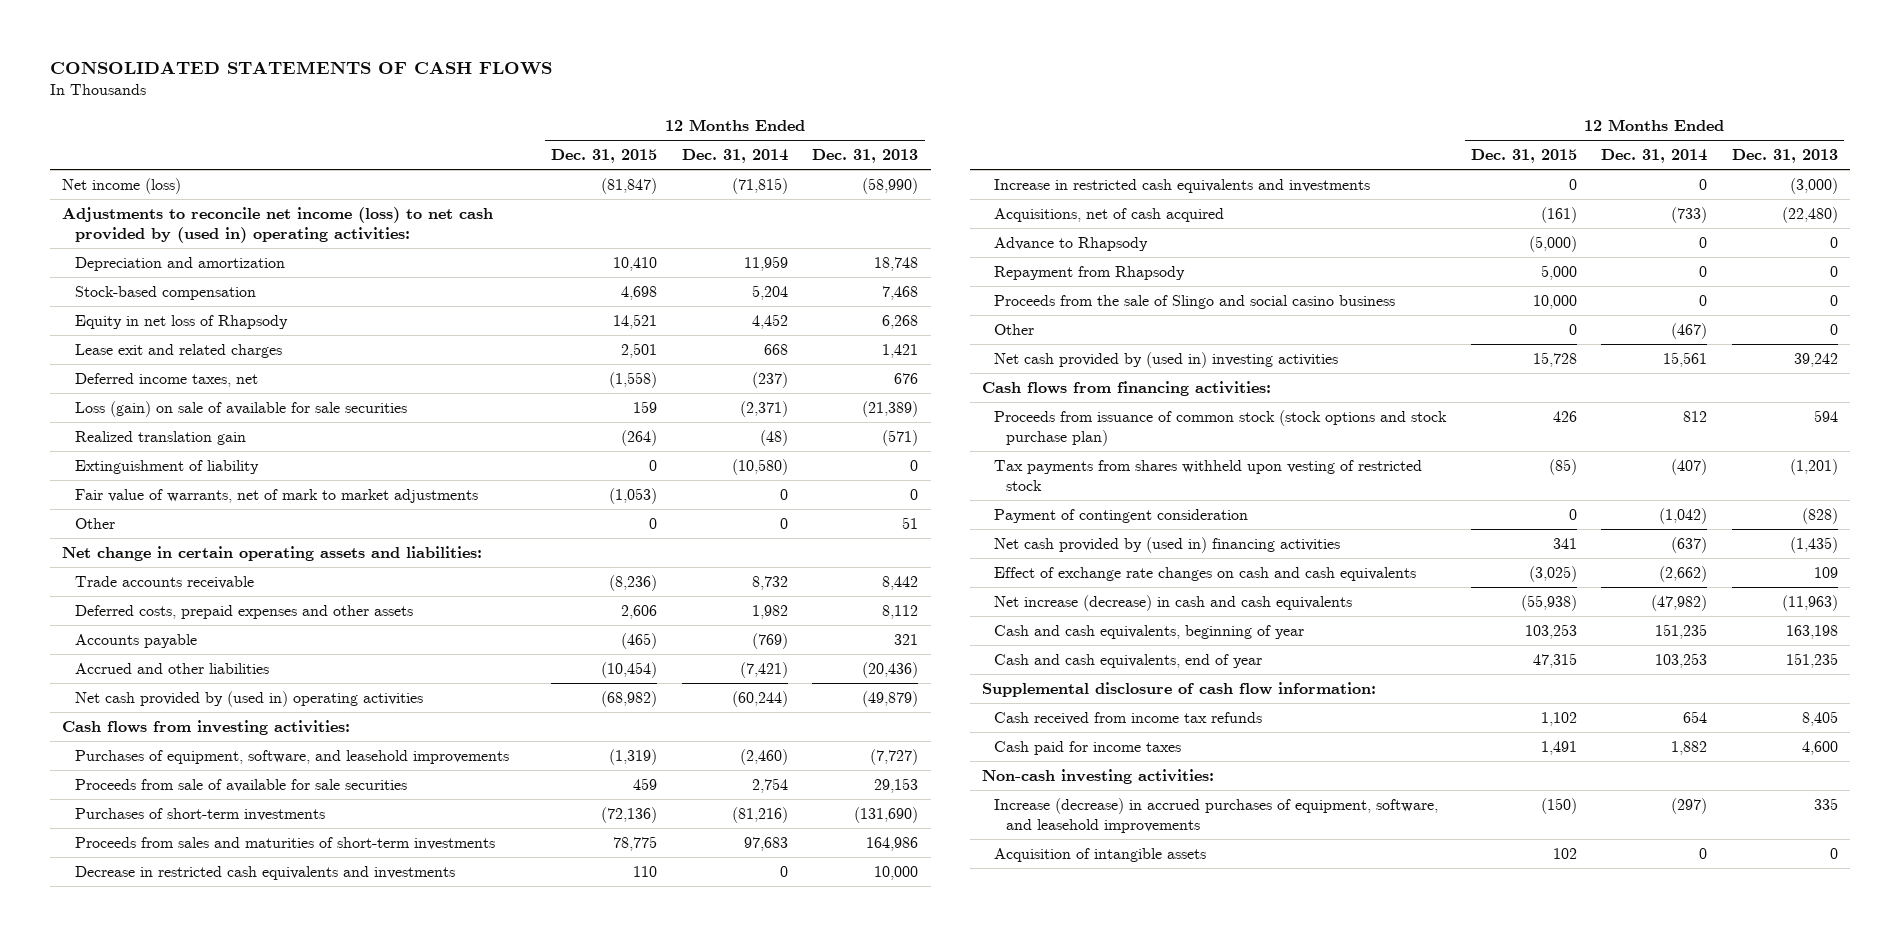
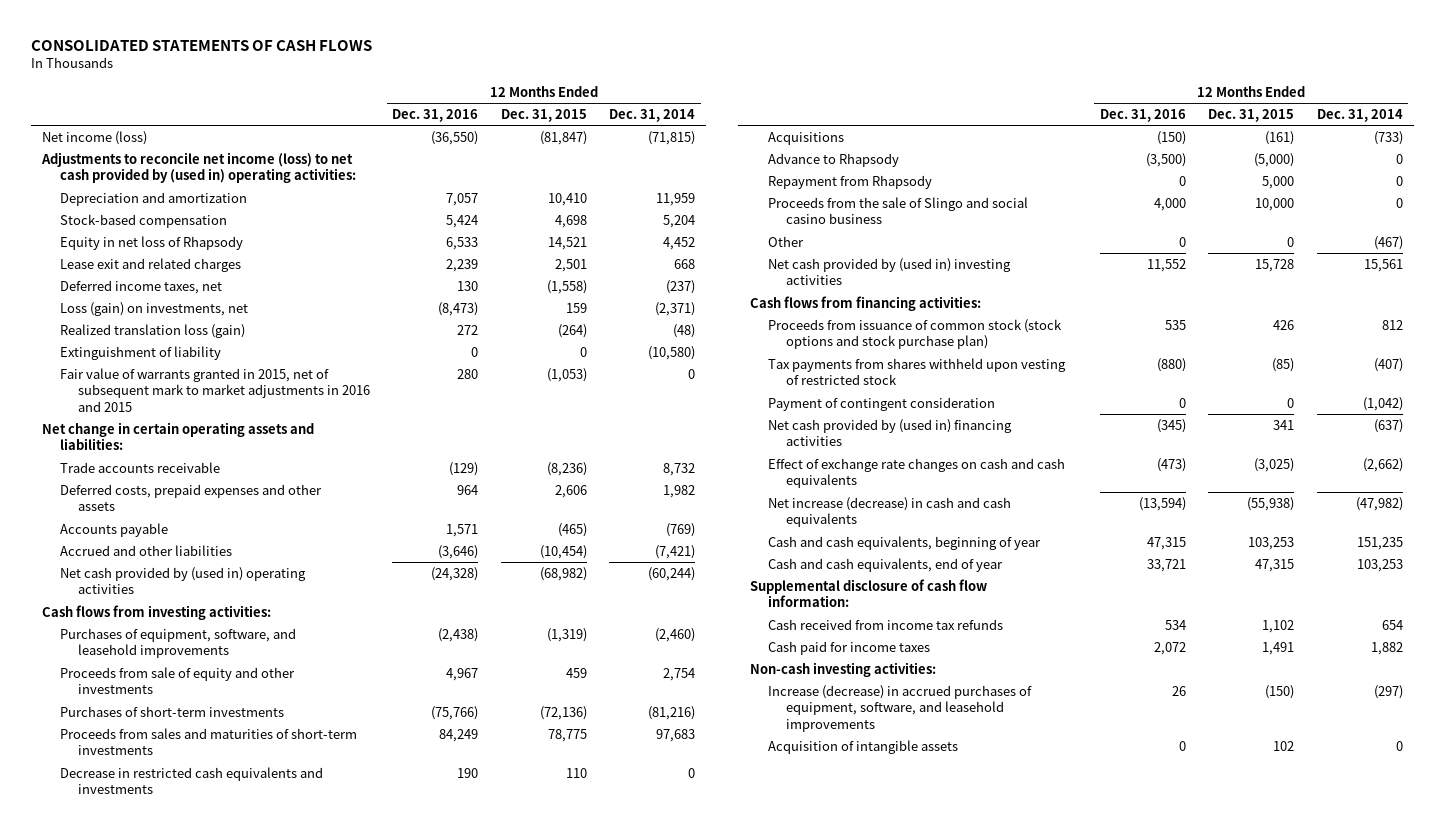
- | 12 Months Ended Dec. 31, 2015 | 12 Months Ended Dec. 31, 2014 | 12 Months Ended Dec. 31, 2013
+ | 12 Months Ended Dec. 31, 2016 | 12 Months Ended Dec. 31, 2015 | 12 Months Ended Dec. 31, 2014
- Loss (gain) on sale of available for sale securities | 159 | (2,371) | (21,389)
- Realized translation gain | (264) | (48) | (571)
+ Loss (gain) on investments, net | (8,473) | 159 | (2,371)
+ Realized translation loss (gain) | 272 | (264) | (48)
- Fair value of warrants, net of mark to market adjustments | (1,053) | 0 | 0
- Other | 0 | 0 | 51
+ Fair value of warrants granted in 2015, net of subsequent mark to market adjustments in 2016 and 2015 | 280 | (1,053) | 0
- Proceeds from sale of available for sale securities | 459 | 2,754 | 29,153
+ Proceeds from sale of equity and other investments | 4,967 | 459 | 2,754
- Increase in restricted cash equivalents and investments | 0 | 0 | (3,000)
- Acquisitions, net of cash acquired | (161) | (733) | (22,480)
+ Acquisitions | (150) | (161) | (733)

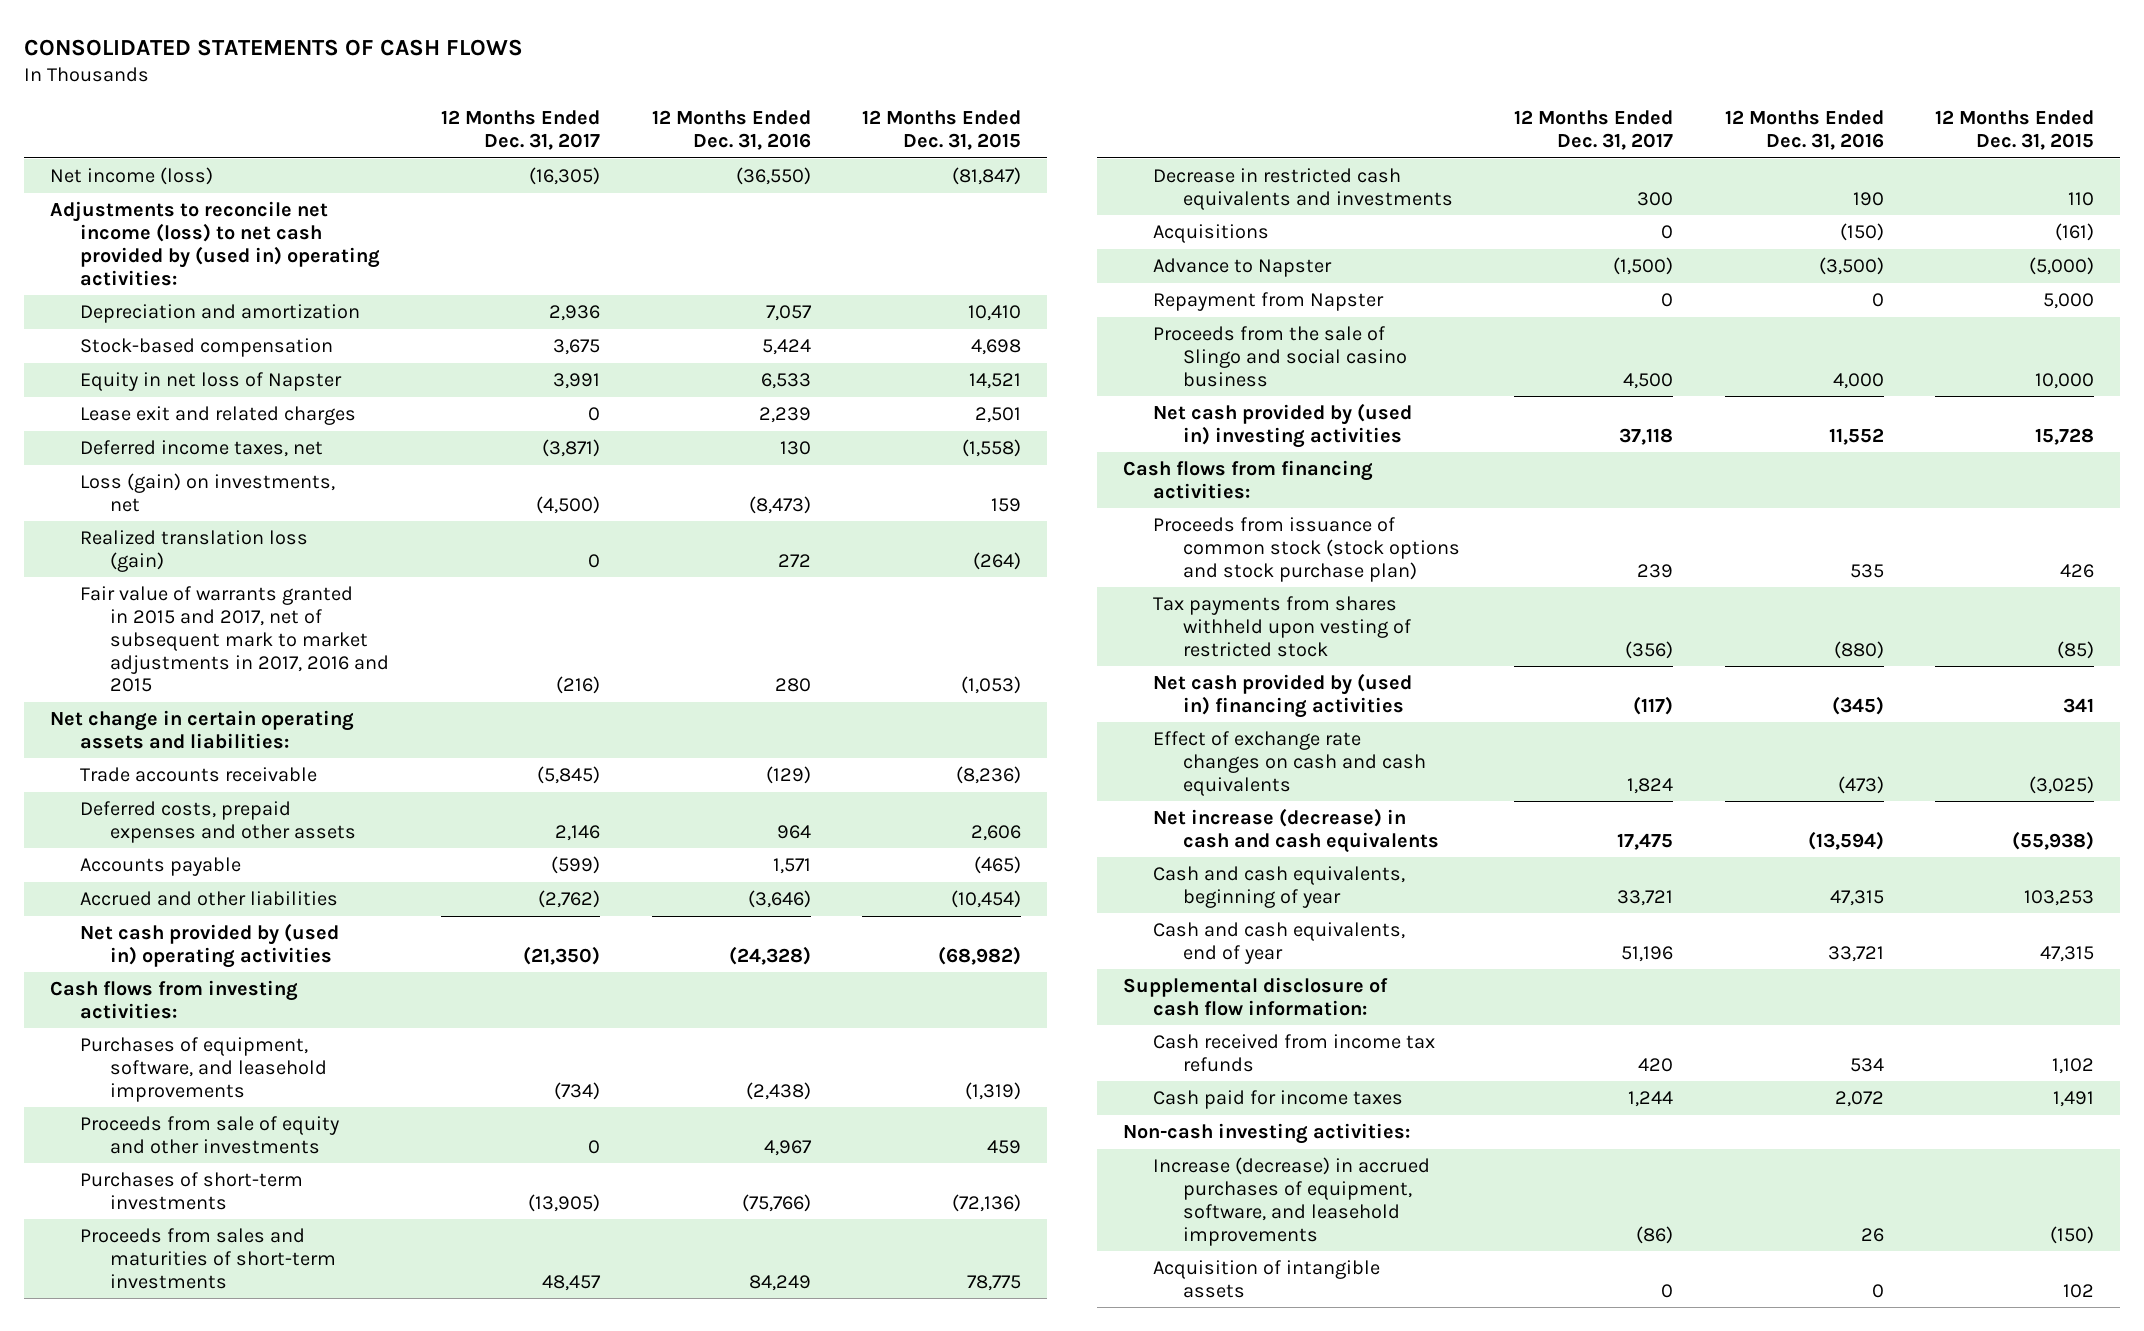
- | 12 Months Ended Dec. 31, 2016 | 12 Months Ended Dec. 31, 2015 | 12 Months Ended Dec. 31, 2014
+ | 12 Months Ended Dec. 31, 2017 | 12 Months Ended Dec. 31, 2016 | 12 Months Ended Dec. 31, 2015
- Equity in net loss of Rhapsody | 6,533 | 14,521 | 4,452
+ Equity in net loss of Napster | 3,991 | 6,533 | 14,521
- Extinguishment of liability | 0 | 0 | (10,580)
- Fair value of warrants granted in 2015, net of subsequent mark to market adjustments in 2016 and 2015 | 280 | (1,053) | 0
+ Fair value of warrants granted in 2015 and 2017, net of subsequent mark to market adjustments in 2017, 2016 and 2015 | (216) | 280 | (1,053)
- Advance to Rhapsody | (3,500) | (5,000) | 0
- Repayment from Rhapsody | 0 | 5,000 | 0
+ Advance to Napster | (1,500) | (3,500) | (5,000)
+ Repayment from Napster | 0 | 0 | 5,000
- Other | 0 | 0 | (467)
- Payment of contingent consideration | 0 | 0 | (1,042)

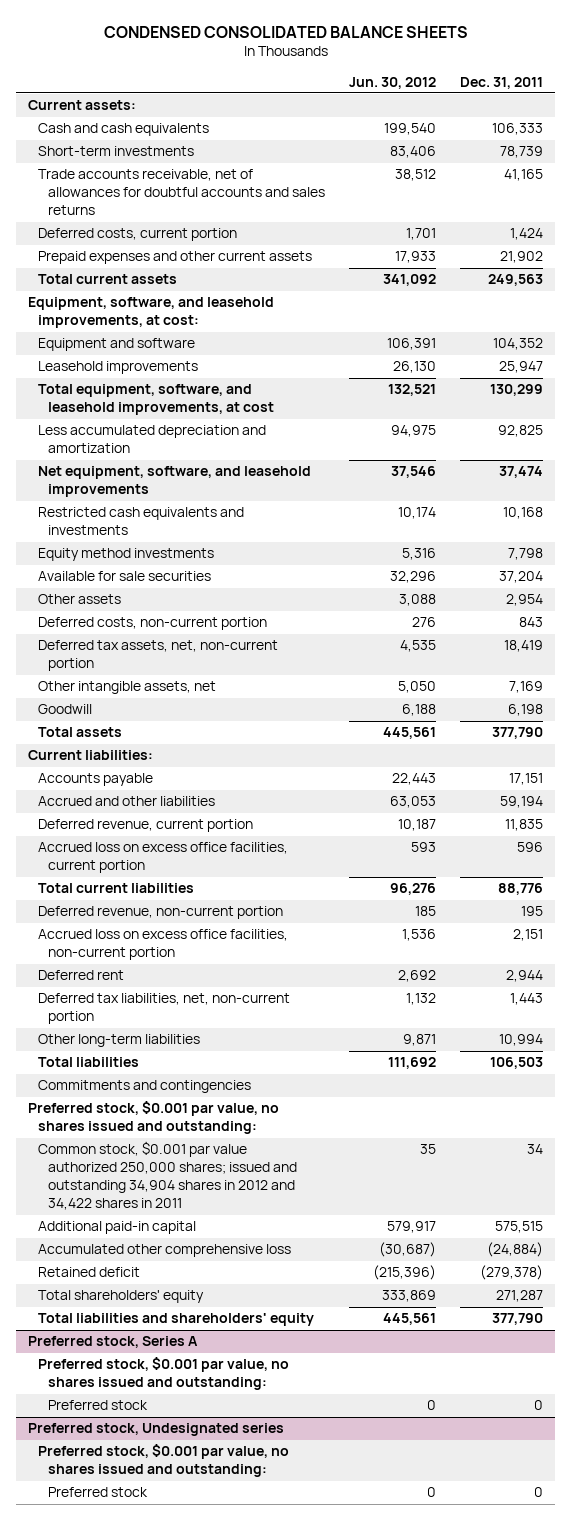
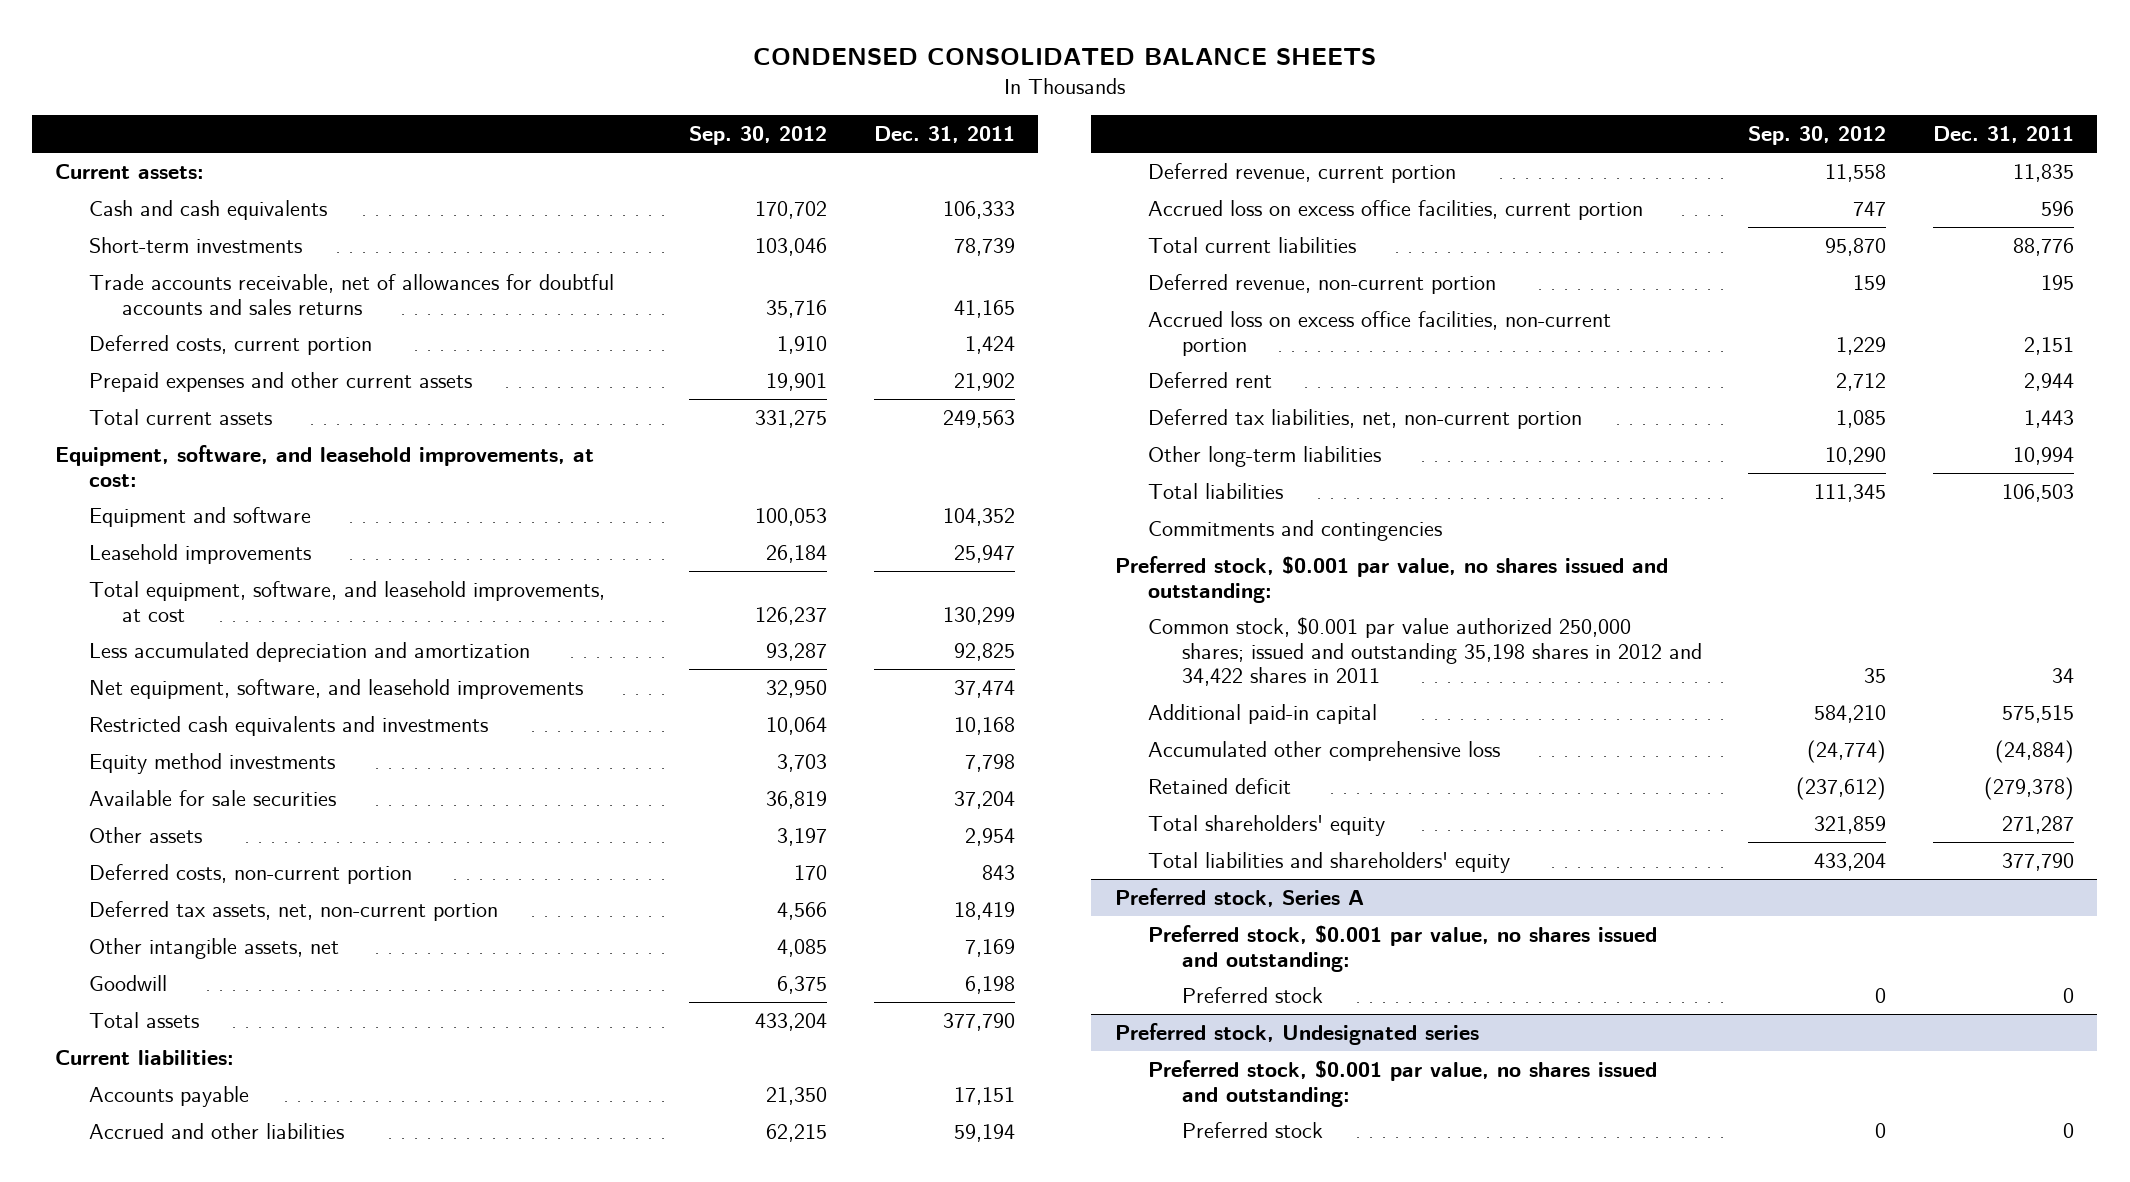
- | Jun. 30, 2012 | Dec. 31, 2011
+ | Sep. 30, 2012 | Dec. 31, 2011
- Common stock, $0.001 par value authorized 250,000 shares; issued and outstanding 34,904 shares in 2012 and 34,422 shares in 2011 | 35 | 34
+ Common stock, $0.001 par value authorized 250,000 shares; issued and outstanding 35,198 shares in 2012 and 34,422 shares in 2011 | 35 | 34

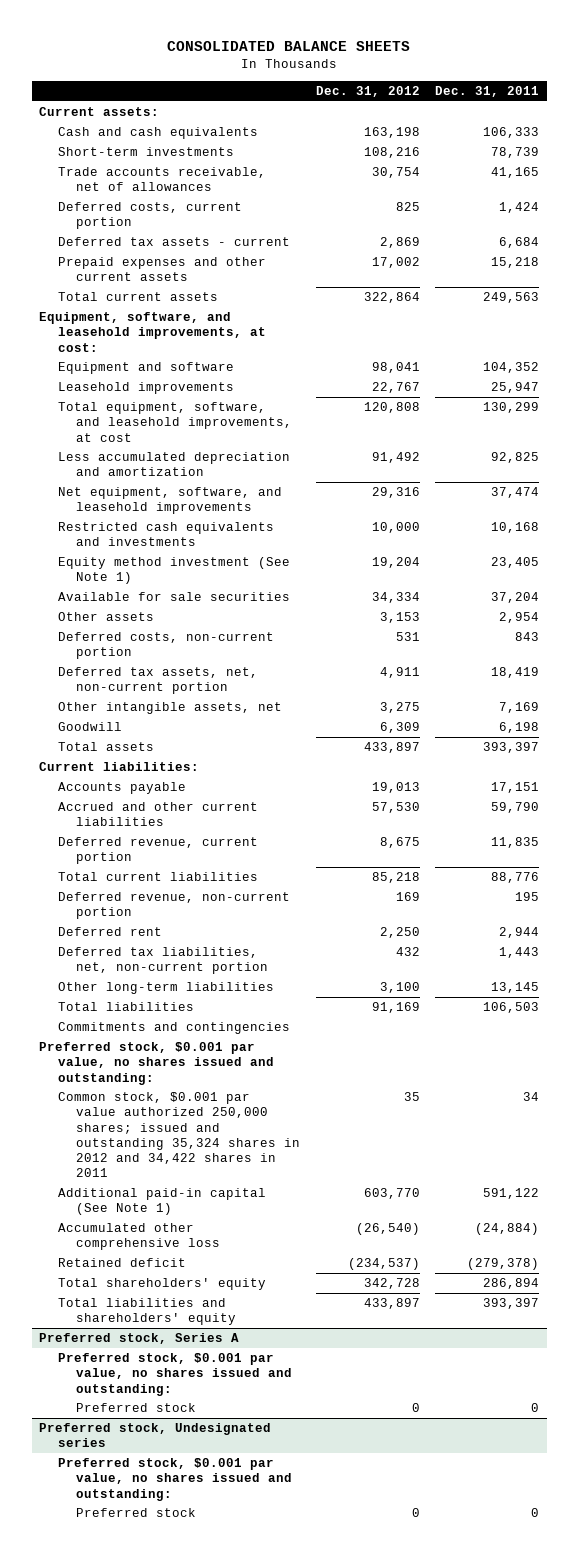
- CONDENSED CONSOLIDATED BALANCE SHEETS
+ CONSOLIDATED BALANCE SHEETS
- | Sep. 30, 2012 | Dec. 31, 2011
+ | Dec. 31, 2012 | Dec. 31, 2011
- Trade accounts receivable, net of allowances for doubtful accounts and sales returns | 35,716 | 41,165
+ Trade accounts receivable, net of allowances | 30,754 | 41,165
- Prepaid expenses and other current assets | 19,901 | 21,902
+ Deferred tax assets - current | 2,869 | 6,684
+ Prepaid expenses and other current assets | 17,002 | 15,218
- Equity method investments | 3,703 | 7,798
+ Equity method investment (See Note 1) | 19,204 | 23,405
- Total assets | 433,204 | 377,790
+ Total assets | 433,897 | 393,397
- Accrued and other liabilities | 62,215 | 59,194
+ Accrued and other current liabilities | 57,530 | 59,790
- Accrued loss on excess office facilities, current portion | 747 | 596
- Accrued loss on excess office facilities, non-current portion | 1,229 | 2,151
- Other long-term liabilities | 10,290 | 10,994
+ Other long-term liabilities | 3,100 | 13,145
- Common stock, $0.001 par value authorized 250,000 shares; issued and outstanding 35,198 shares in 2012 and 34,422 shares in 2011 | 35 | 34
- Additional paid-in capital | 584,210 | 575,515
+ Common stock, $0.001 par value authorized 250,000 shares; issued and outstanding 35,324 shares in 2012 and 34,422 shares in 2011 | 35 | 34
+ Additional paid-in capital (See Note 1) | 603,770 | 591,122
- Total shareholders' equity | 321,859 | 271,287
- Total liabilities and shareholders' equity | 433,204 | 377,790
+ Total shareholders' equity | 342,728 | 286,894
+ Total liabilities and shareholders' equity | 433,897 | 393,397

